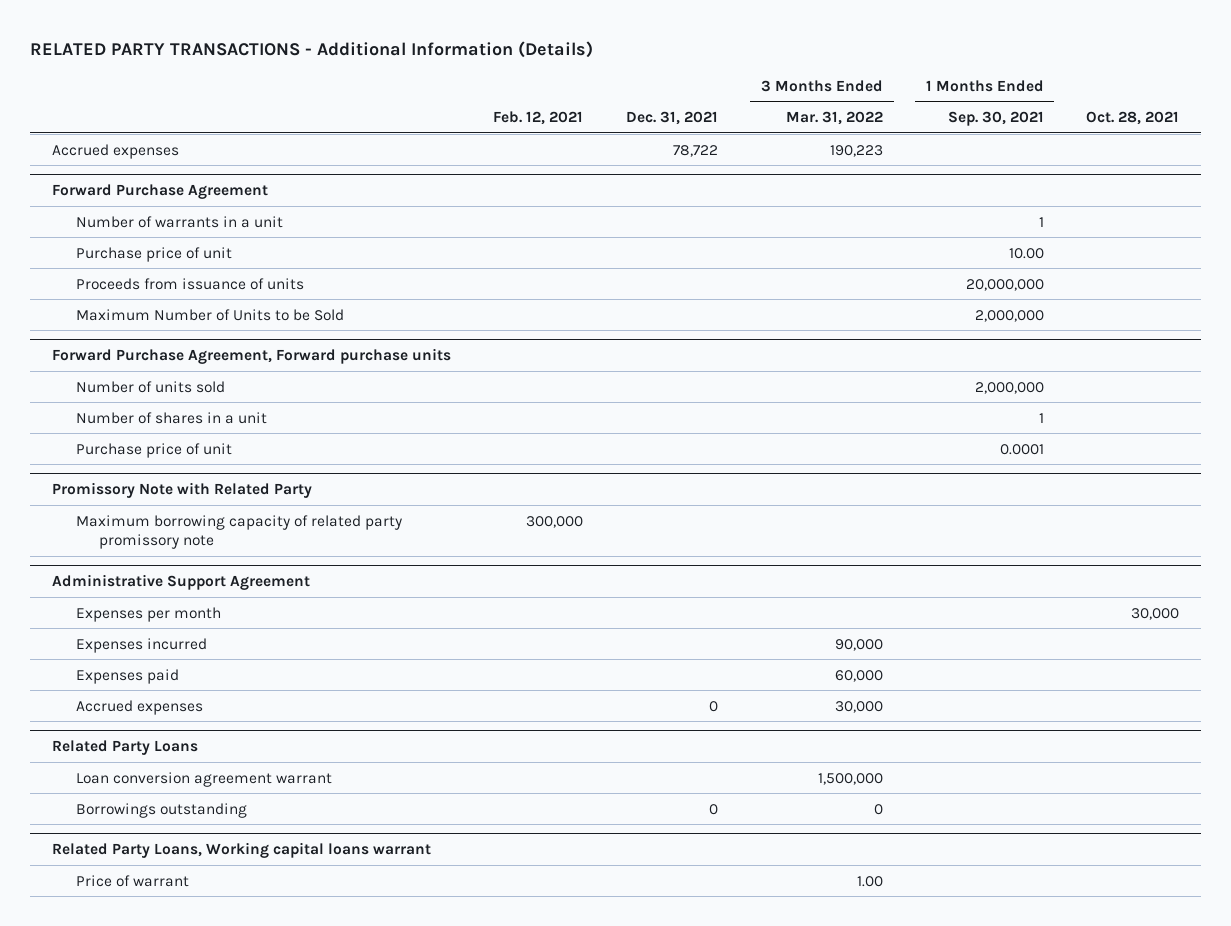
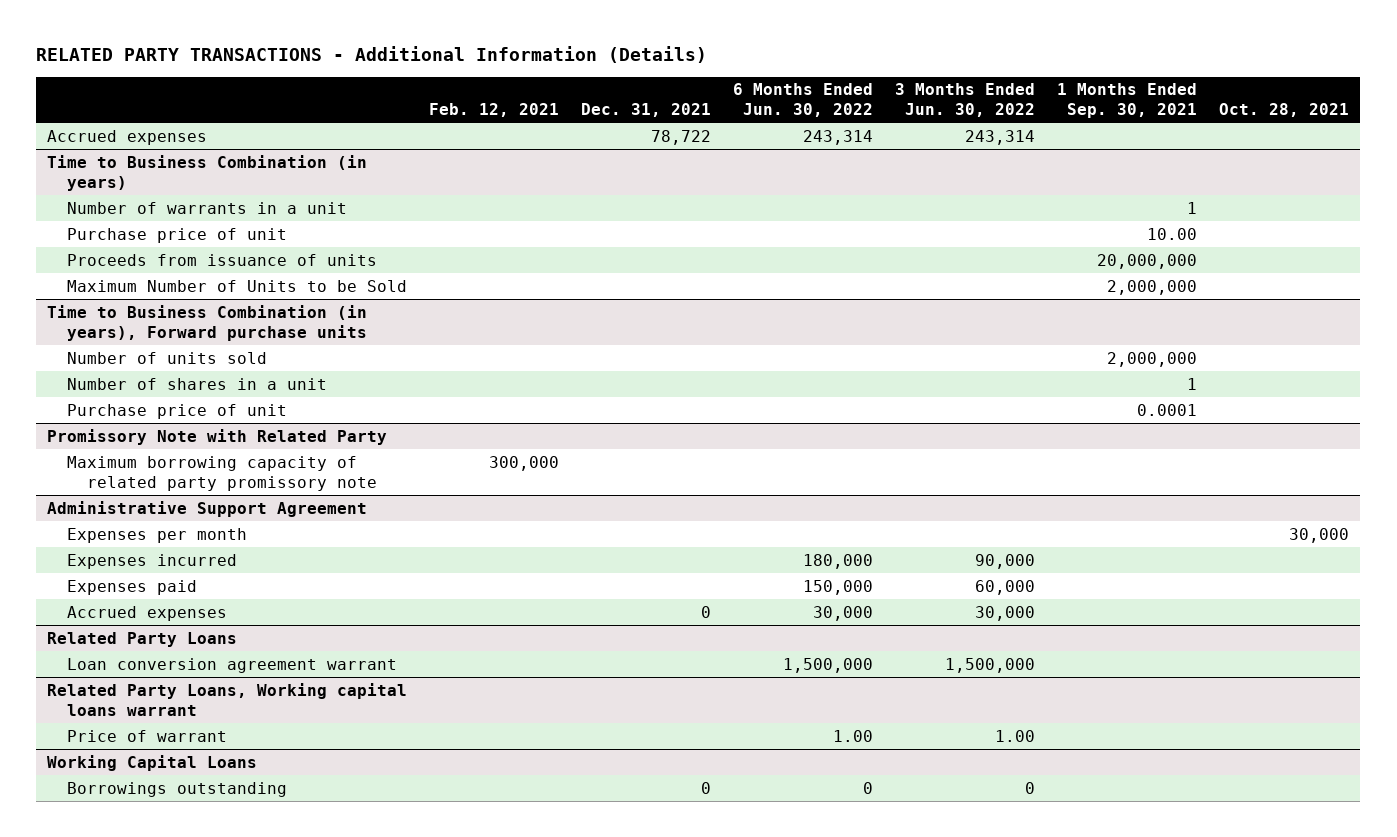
- | Feb. 12, 2021 | Dec. 31, 2021 | 3 Months Ended Mar. 31, 2022 | 1 Months Ended Sep. 30, 2021 | Oct. 28, 2021
+ | Feb. 12, 2021 | Dec. 31, 2021 | 6 Months Ended Jun. 30, 2022 | 3 Months Ended Jun. 30, 2022 | 1 Months Ended Sep. 30, 2021 | Oct. 28, 2021
- Forward Purchase Agreement
+ Time to Business Combination (in years)
- Forward Purchase Agreement, Forward purchase units
+ Time to Business Combination (in years), Forward purchase units
@ Related Party Loans
- Borrowings outstanding | | 0 | 0 | |
+ Working Capital Loans
+ Borrowings outstanding | | 0 | 0 | 0 | |

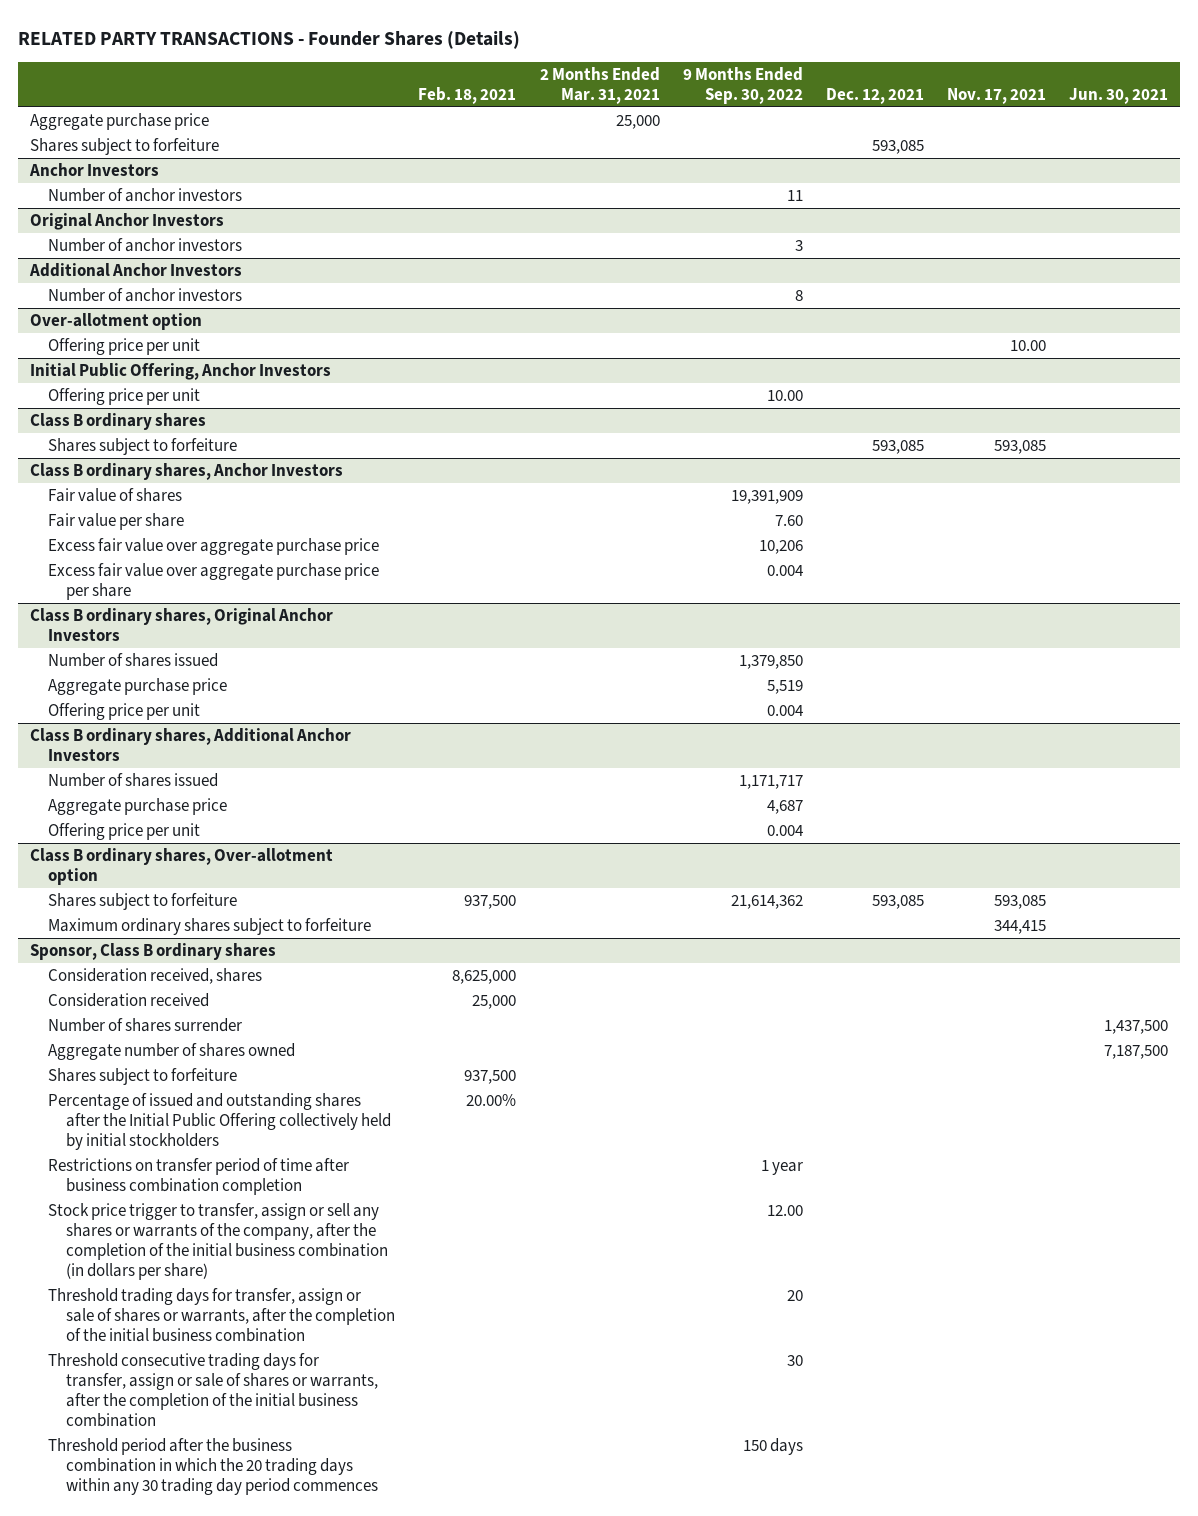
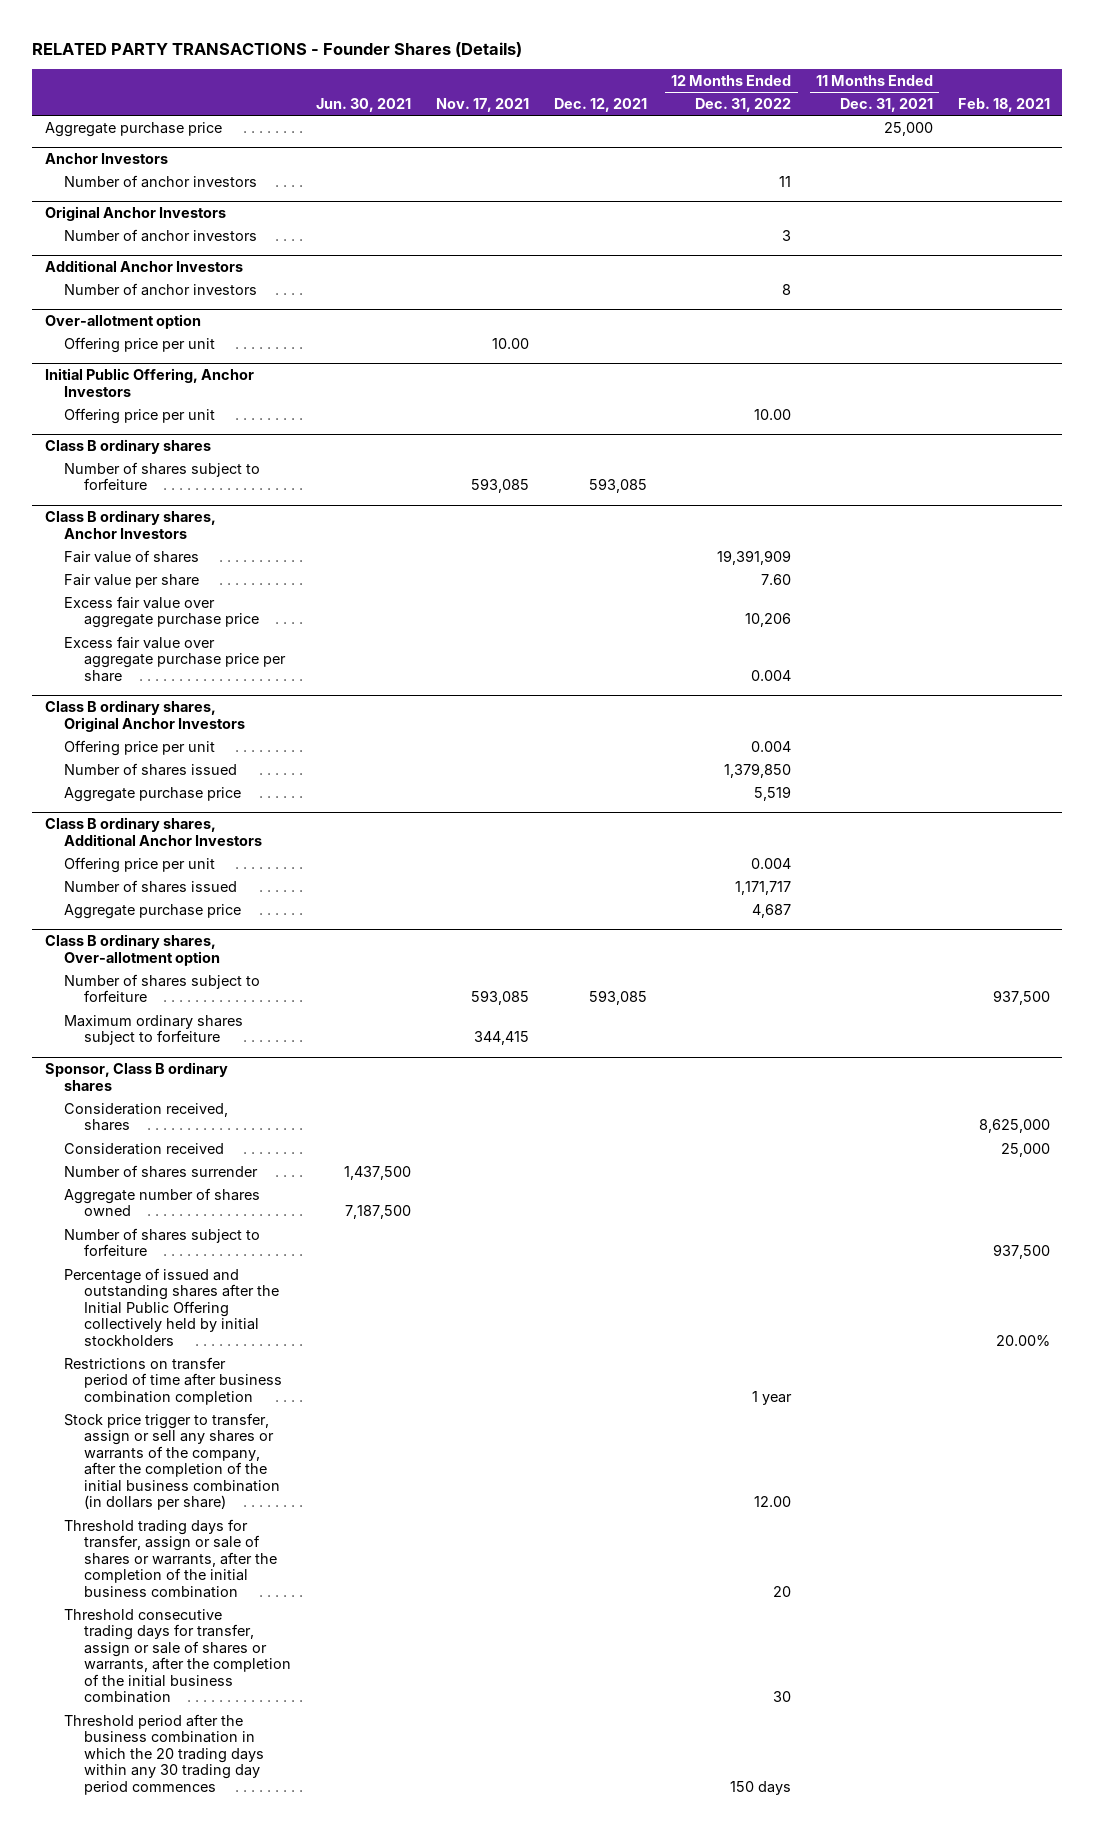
- | Feb. 18, 2021 | 2 Months Ended Mar. 31, 2021 | 9 Months Ended Sep. 30, 2022 | Dec. 12, 2021 | Nov. 17, 2021 | Jun. 30, 2021
+ | Jun. 30, 2021 | Nov. 17, 2021 | Dec. 12, 2021 | 12 Months Ended Dec. 31, 2022 | 11 Months Ended Dec. 31, 2021 | Feb. 18, 2021
- Shares subject to forfeiture | | | | 593,085 | |
@ Class B ordinary shares
- Shares subject to forfeiture | | | | 593,085 | 593,085 |
+ Number of shares subject to forfeiture | | 593,085 | 593,085 | | |
@ Class B ordinary shares, Original Anchor Investors
moved up: Offering price per unit | | | | 0.004 | |
@ Class B ordinary shares, Additional Anchor Investors
moved up: Offering price per unit | | | | 0.004 | |
@ Class B ordinary shares, Over-allotment option
- Shares subject to forfeiture | 937,500 | | 21,614,362 | 593,085 | 593,085 |
+ Number of shares subject to forfeiture | | 593,085 | 593,085 | | | 937,500
@ Sponsor, Class B ordinary shares
- Shares subject to forfeiture | 937,500 | | | | |
+ Number of shares subject to forfeiture | | | | | | 937,500

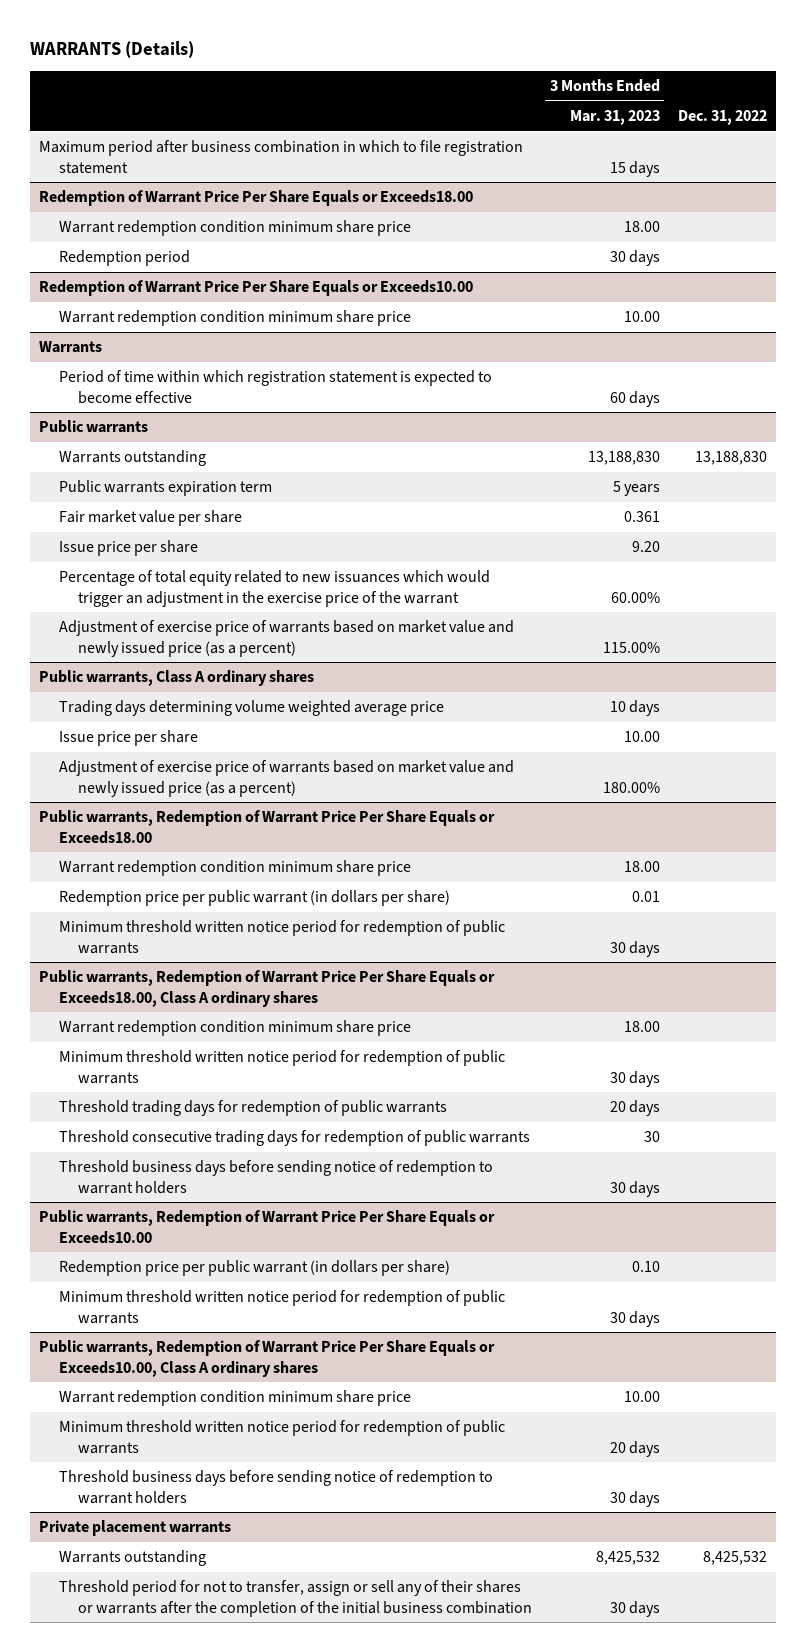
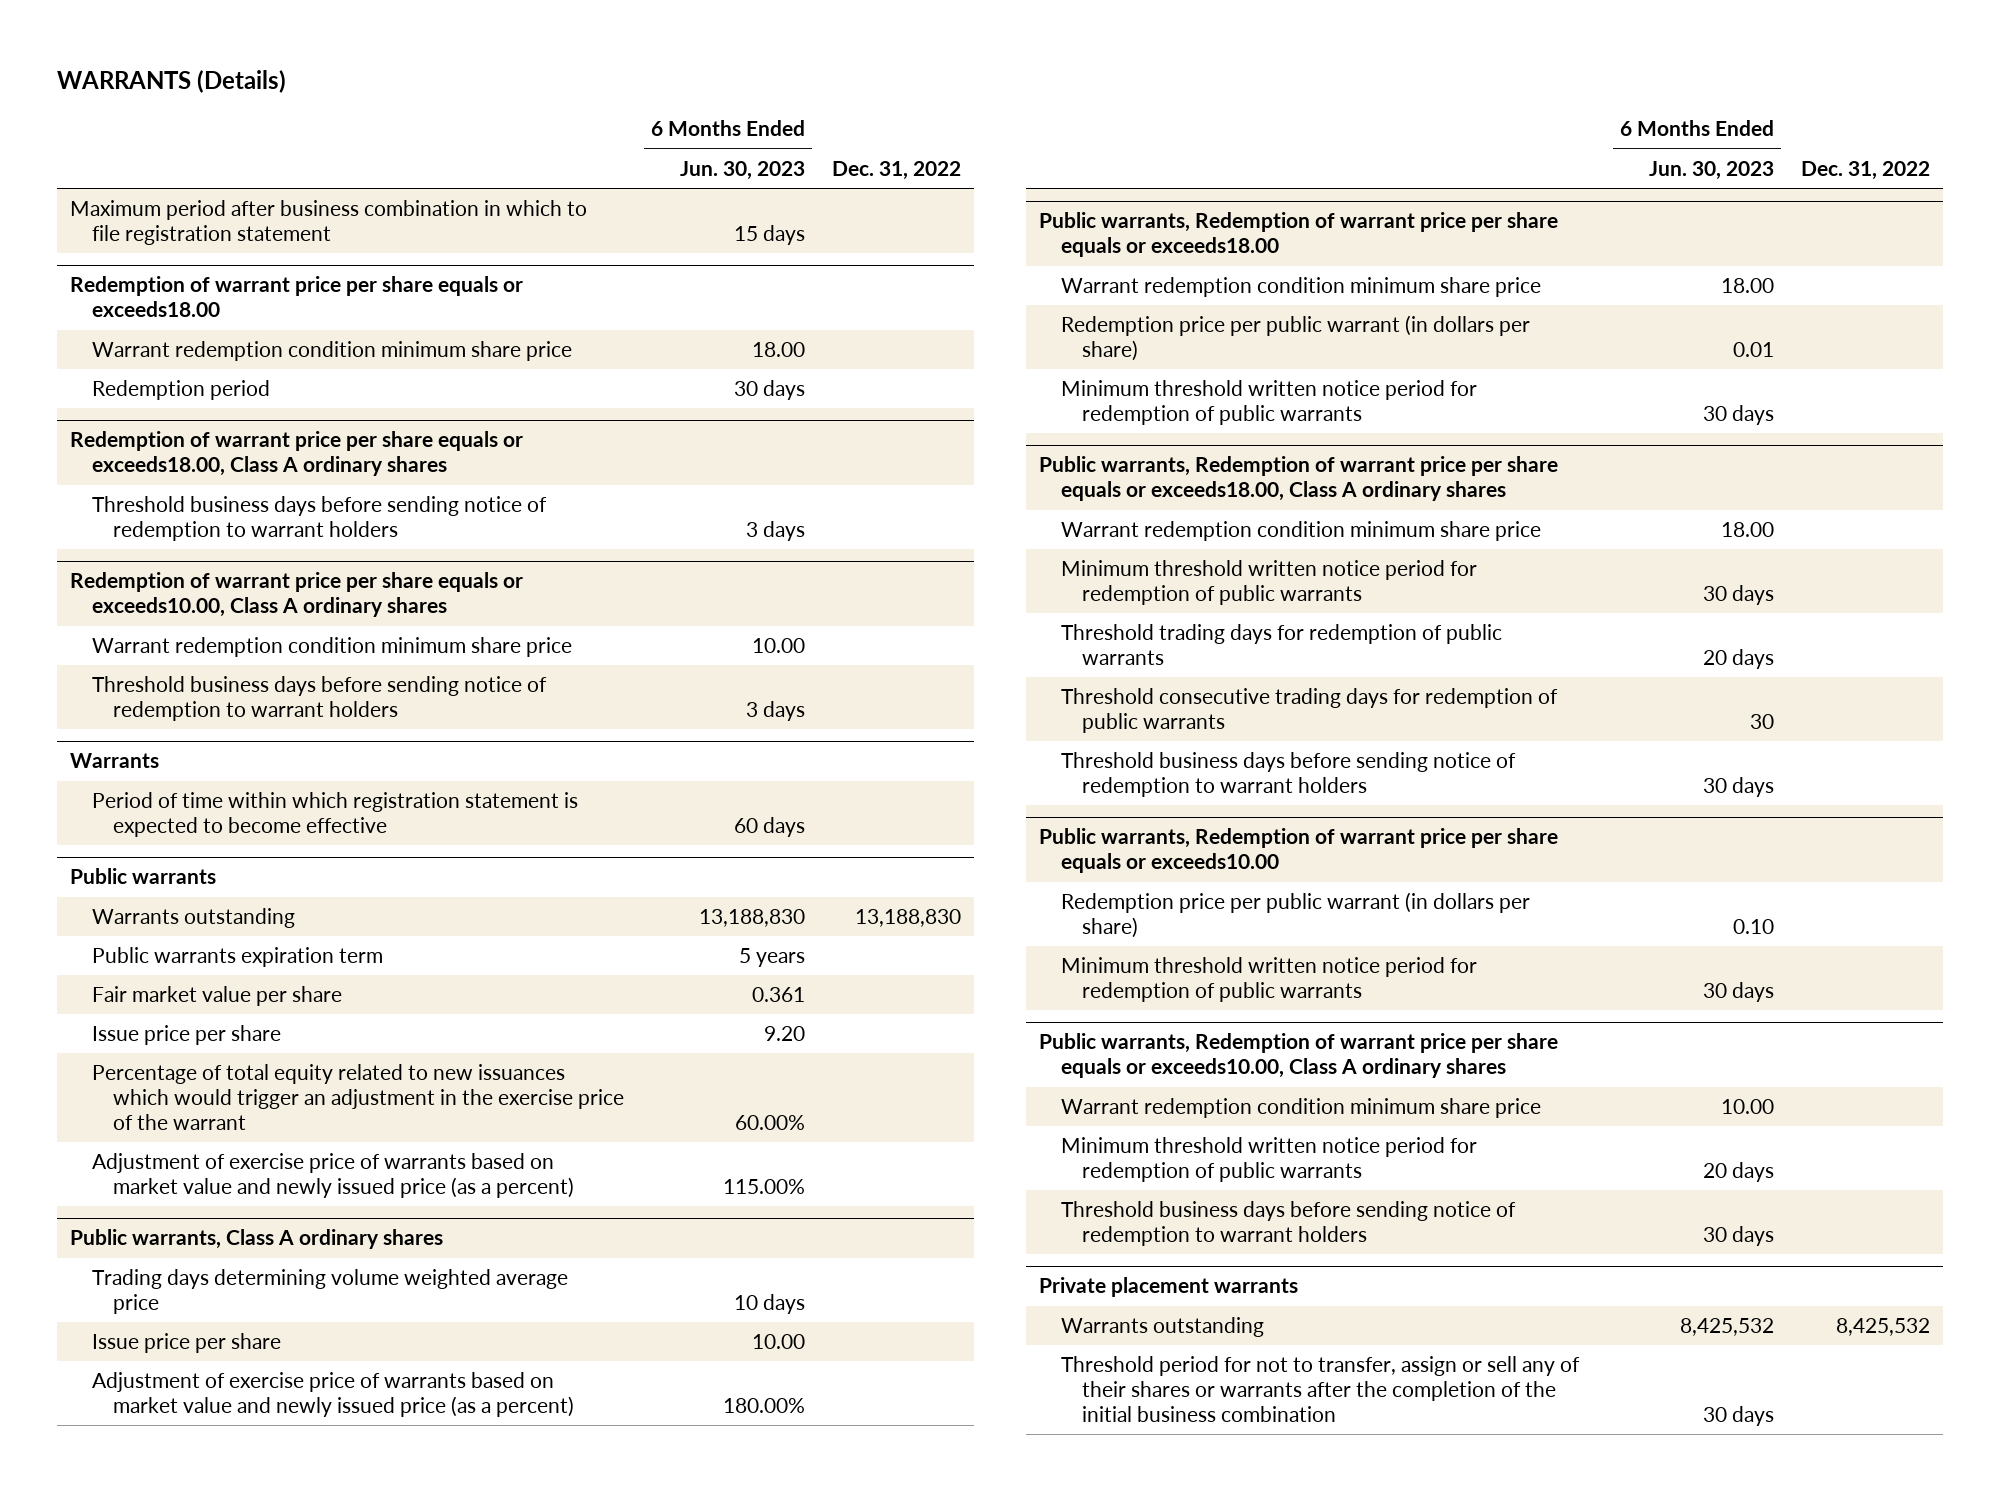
- | 3 Months Ended Mar. 31, 2023 | Dec. 31, 2022
+ | 6 Months Ended Jun. 30, 2023 | Dec. 31, 2022
- Redemption of Warrant Price Per Share Equals or Exceeds18.00
+ Redemption of warrant price per share equals or exceeds18.00
- Redemption of Warrant Price Per Share Equals or Exceeds10.00
+ Redemption of warrant price per share equals or exceeds18.00, Class A ordinary shares
+ Threshold business days before sending notice of redemption to warrant holders | 3 days |
+ Redemption of warrant price per share equals or exceeds10.00, Class A ordinary shares
+ Threshold business days before sending notice of redemption to warrant holders | 3 days |
- Public warrants, Redemption of Warrant Price Per Share Equals or Exceeds18.00
+ Public warrants, Redemption of warrant price per share equals or exceeds18.00
- Public warrants, Redemption of Warrant Price Per Share Equals or Exceeds18.00, Class A ordinary shares
+ Public warrants, Redemption of warrant price per share equals or exceeds18.00, Class A ordinary shares
- Public warrants, Redemption of Warrant Price Per Share Equals or Exceeds10.00
+ Public warrants, Redemption of warrant price per share equals or exceeds10.00
- Public warrants, Redemption of Warrant Price Per Share Equals or Exceeds10.00, Class A ordinary shares
+ Public warrants, Redemption of warrant price per share equals or exceeds10.00, Class A ordinary shares

